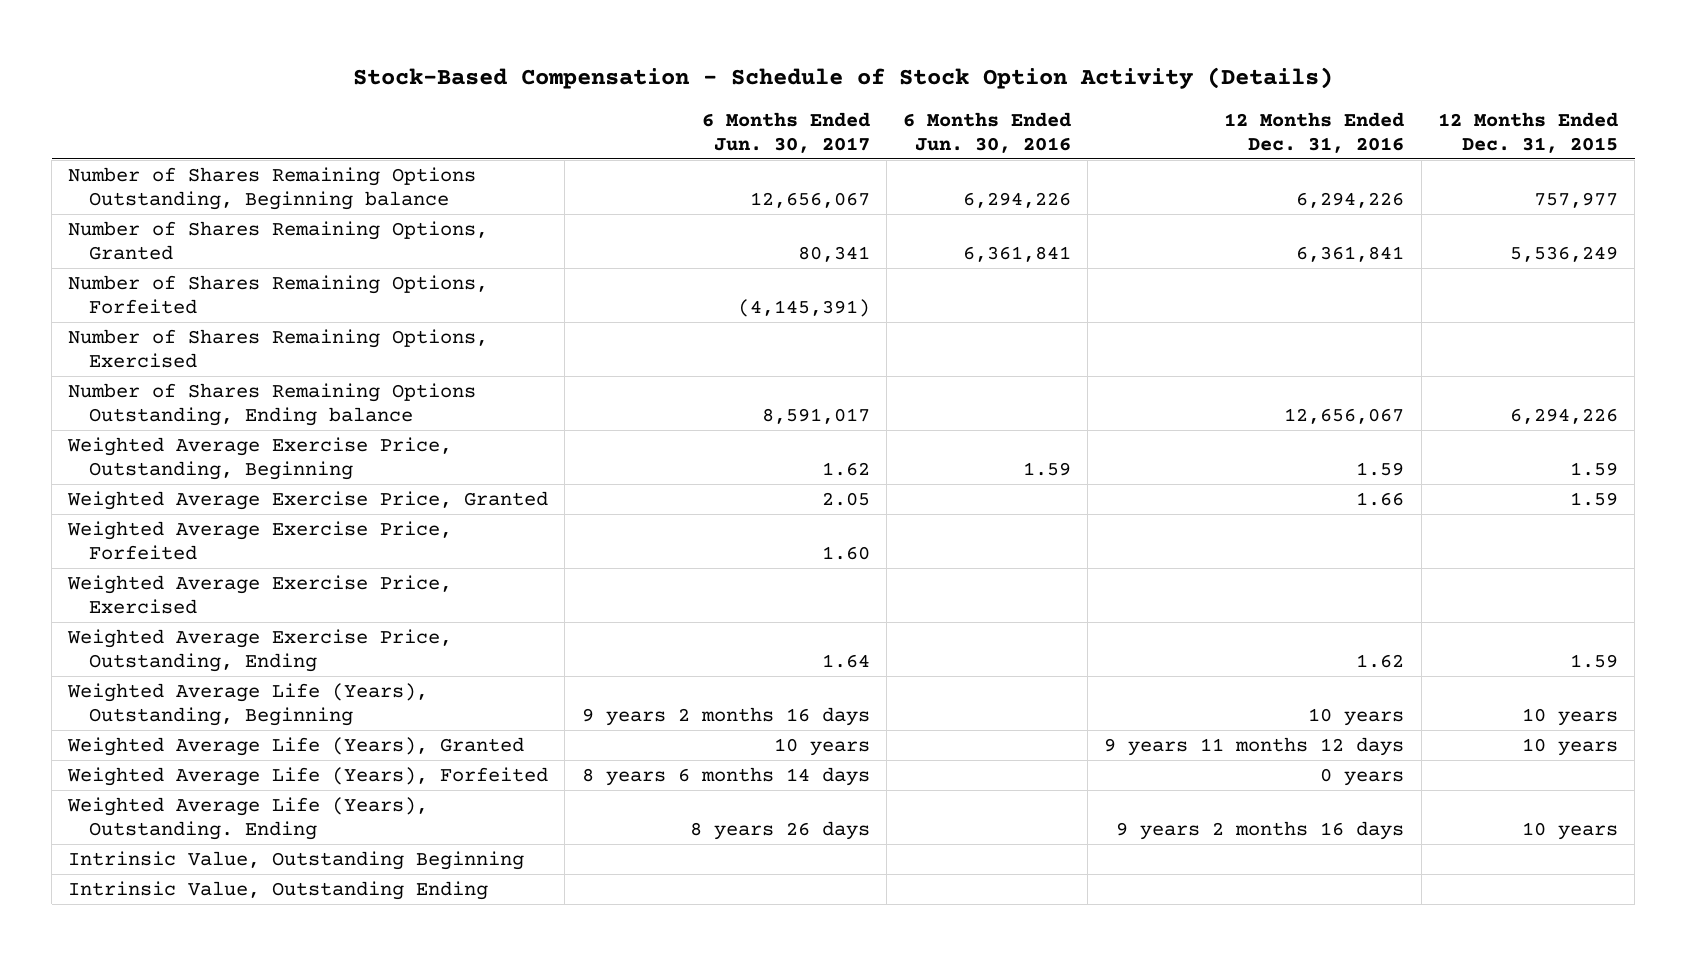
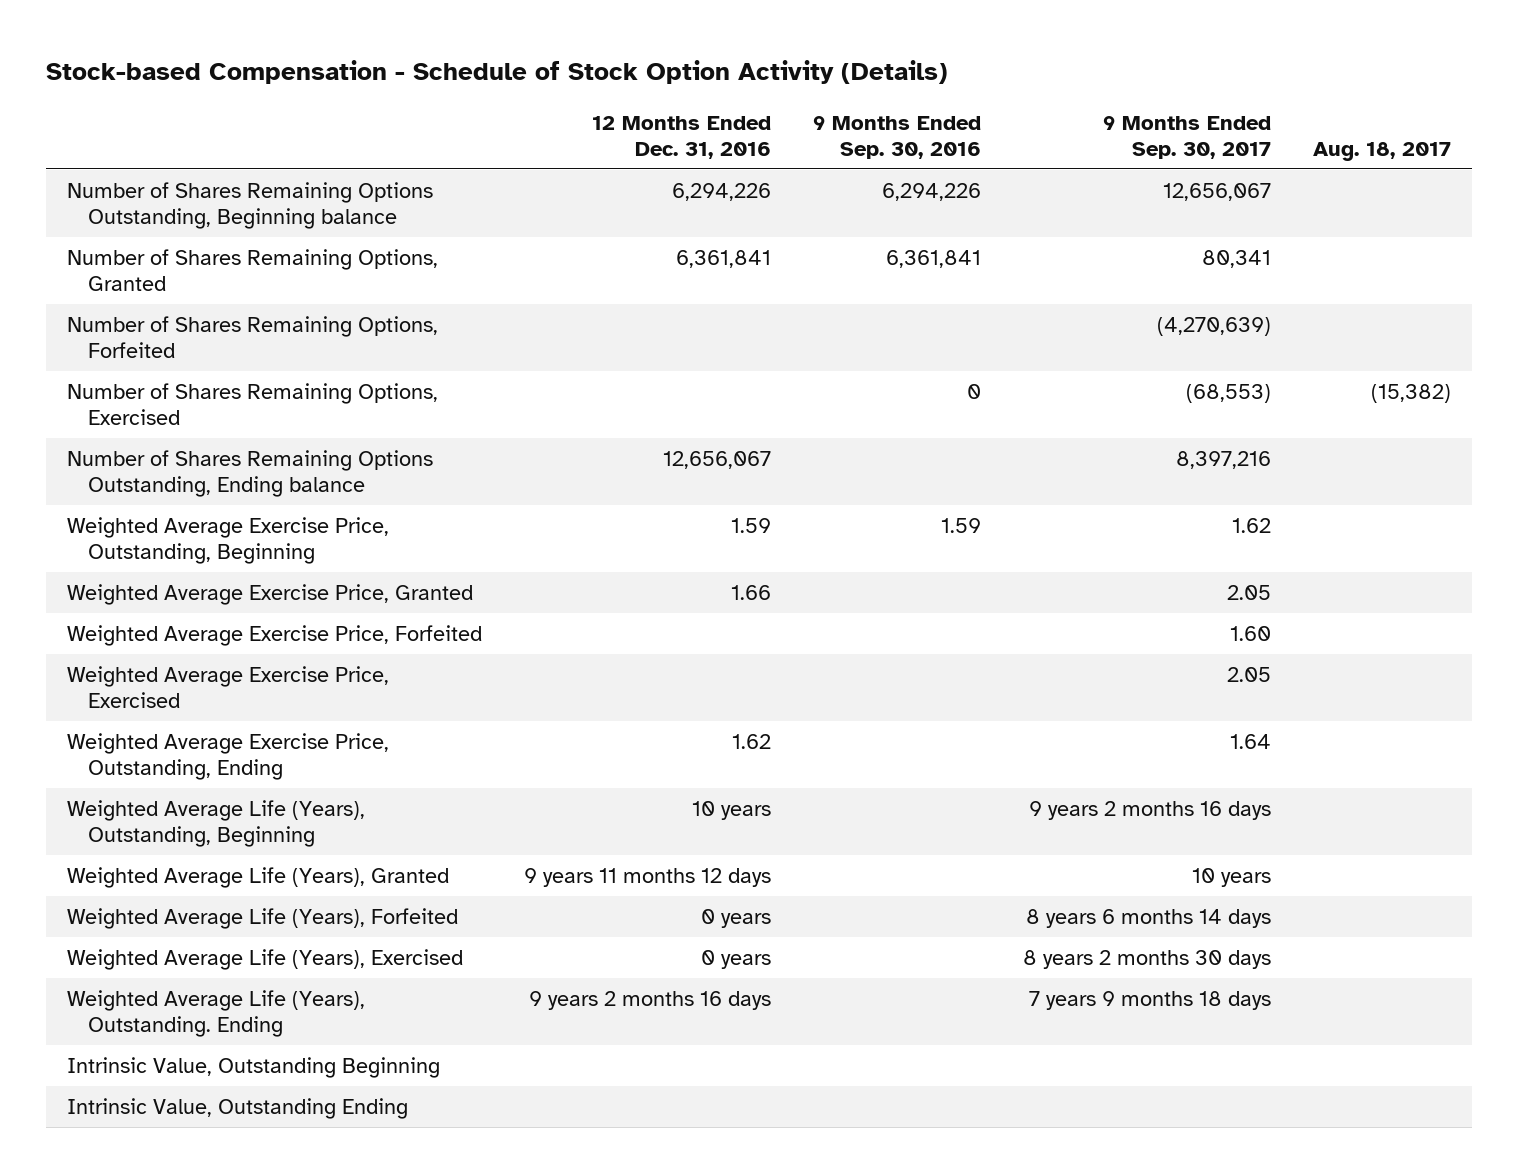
- Stock-Based Compensation - Schedule of Stock Option Activity (Details)
+ Stock-based Compensation - Schedule of Stock Option Activity (Details)
- | 6 Months Ended Jun. 30, 2017 | 6 Months Ended Jun. 30, 2016 | 12 Months Ended Dec. 31, 2016 | 12 Months Ended Dec. 31, 2015
+ | 12 Months Ended Dec. 31, 2016 | 9 Months Ended Sep. 30, 2016 | 9 Months Ended Sep. 30, 2017 | Aug. 18, 2017
+ Weighted Average Life (Years), Exercised | 0 years | | 8 years 2 months 30 days |

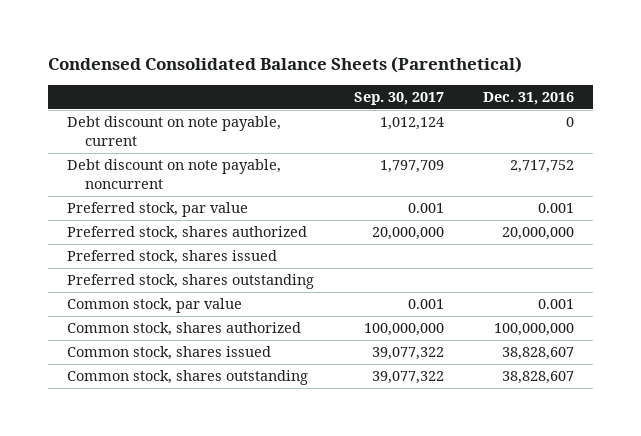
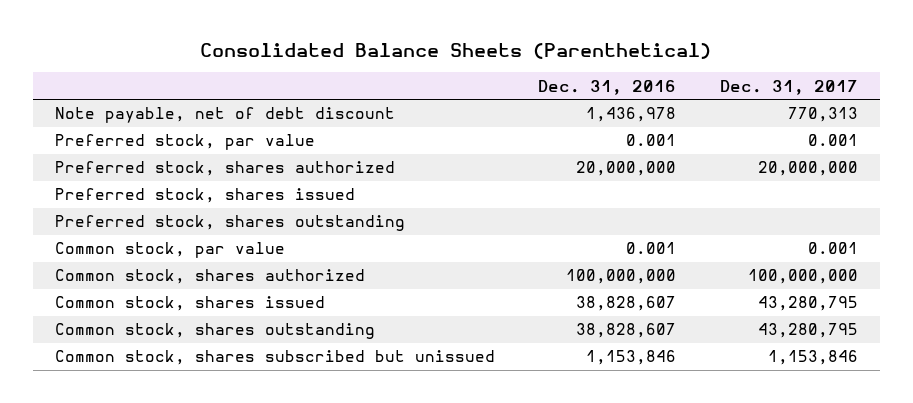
- Condensed Consolidated Balance Sheets (Parenthetical)
+ Consolidated Balance Sheets (Parenthetical)
- | Sep. 30, 2017 | Dec. 31, 2016
+ | Dec. 31, 2016 | Dec. 31, 2017
- Debt discount on note payable, current | 1,012,124 | 0
- Debt discount on note payable, noncurrent | 1,797,709 | 2,717,752
+ Note payable, net of debt discount | 1,436,978 | 770,313
+ Common stock, shares subscribed but unissued | 1,153,846 | 1,153,846

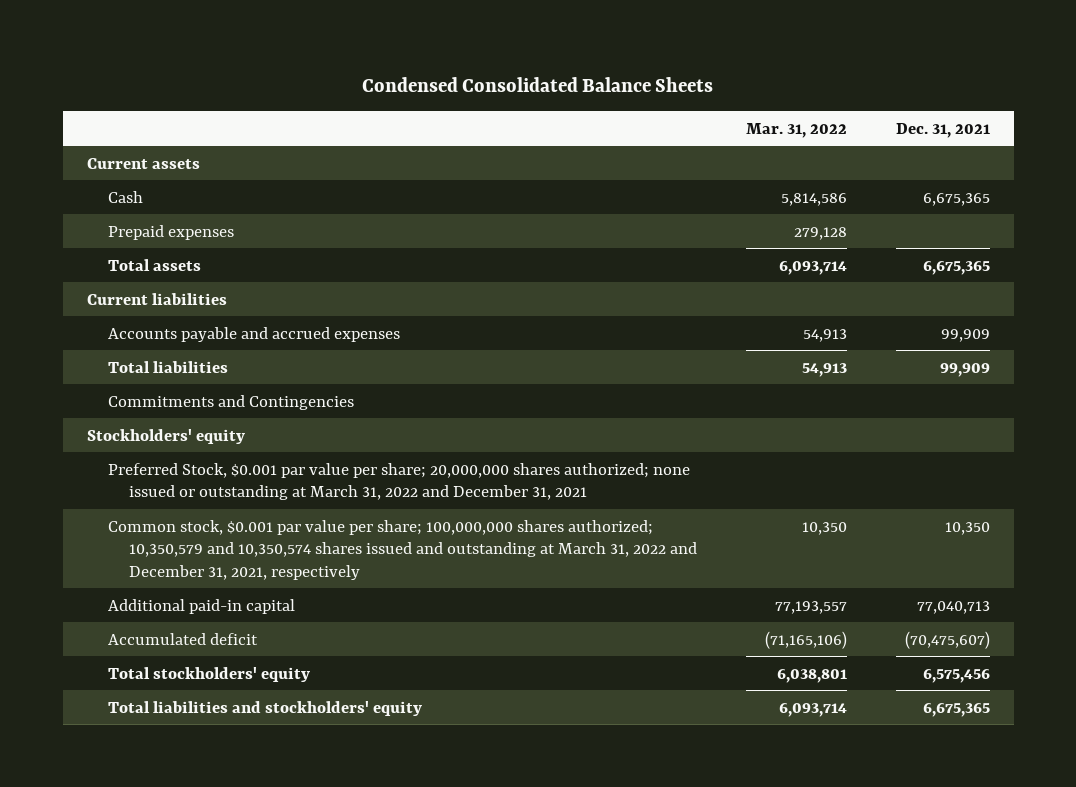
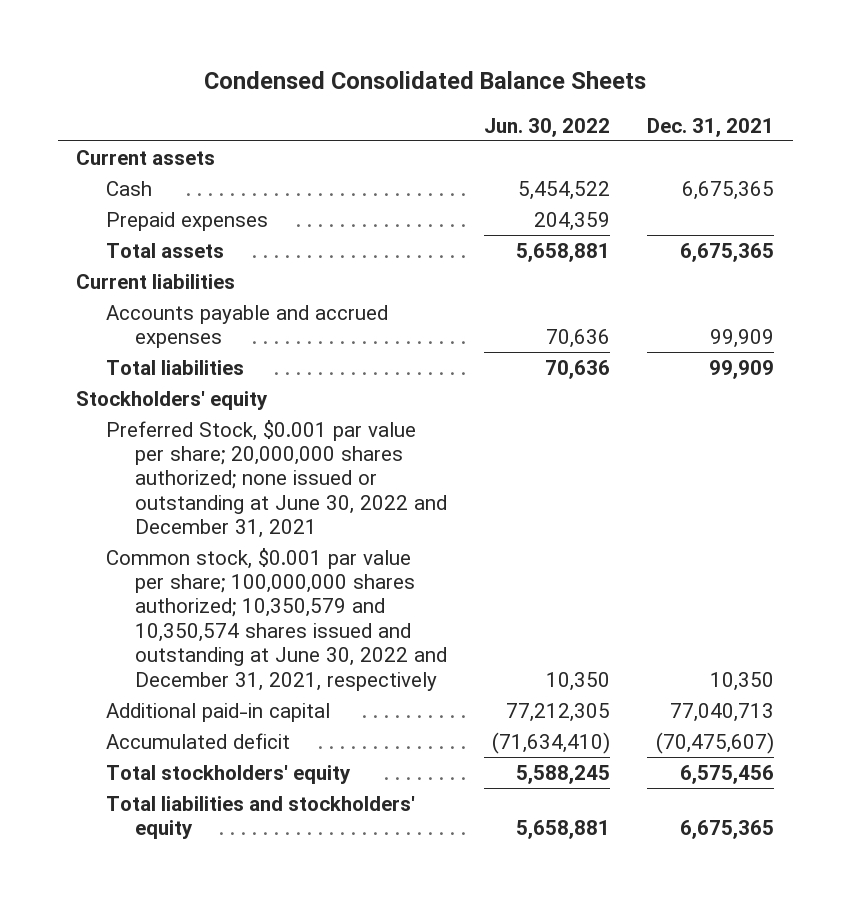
- | Mar. 31, 2022 | Dec. 31, 2021
+ | Jun. 30, 2022 | Dec. 31, 2021
- Commitments and Contingencies
- Preferred Stock, $0.001 par value per share; 20,000,000 shares authorized; none issued or outstanding at March 31, 2022 and December 31, 2021
- Common stock, $0.001 par value per share; 100,000,000 shares authorized; 10,350,579 and 10,350,574 shares issued and outstanding at March 31, 2022 and December 31, 2021, respectively | 10,350 | 10,350
+ Preferred Stock, $0.001 par value per share; 20,000,000 shares authorized; none issued or outstanding at June 30, 2022 and December 31, 2021
+ Common stock, $0.001 par value per share; 100,000,000 shares authorized; 10,350,579 and 10,350,574 shares issued and outstanding at June 30, 2022 and December 31, 2021, respectively | 10,350 | 10,350

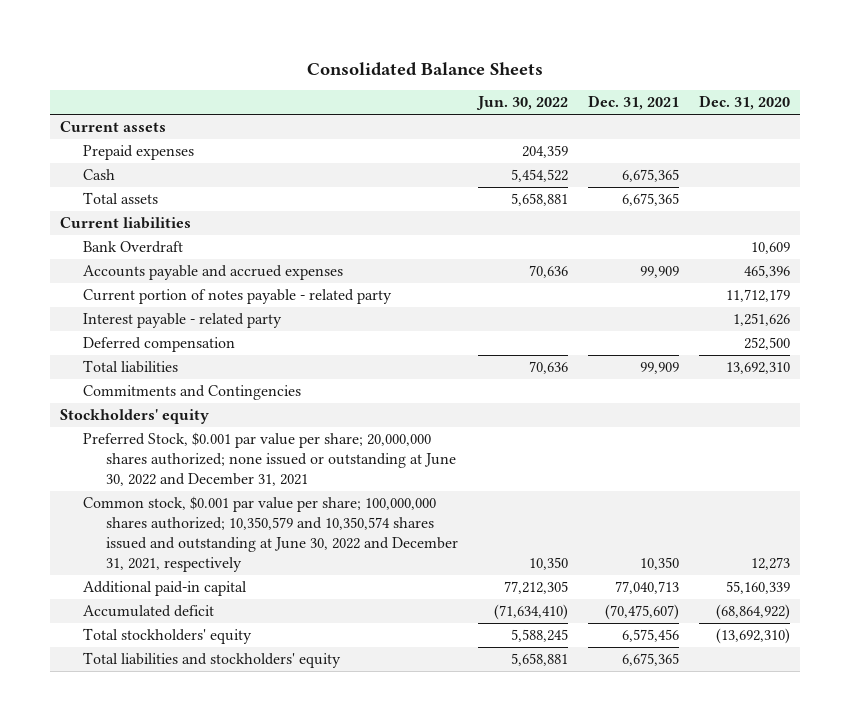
- Condensed Consolidated Balance Sheets
+ Consolidated Balance Sheets
- | Jun. 30, 2022 | Dec. 31, 2021
+ | Jun. 30, 2022 | Dec. 31, 2021 | Dec. 31, 2020
moved down: Cash | 5,454,522 | 6,675,365 |
+ Bank Overdraft | | | 10,609
+ Current portion of notes payable - related party | | | 11,712,179
+ Interest payable - related party | | | 1,251,626
+ Deferred compensation | | | 252,500
+ Commitments and Contingencies

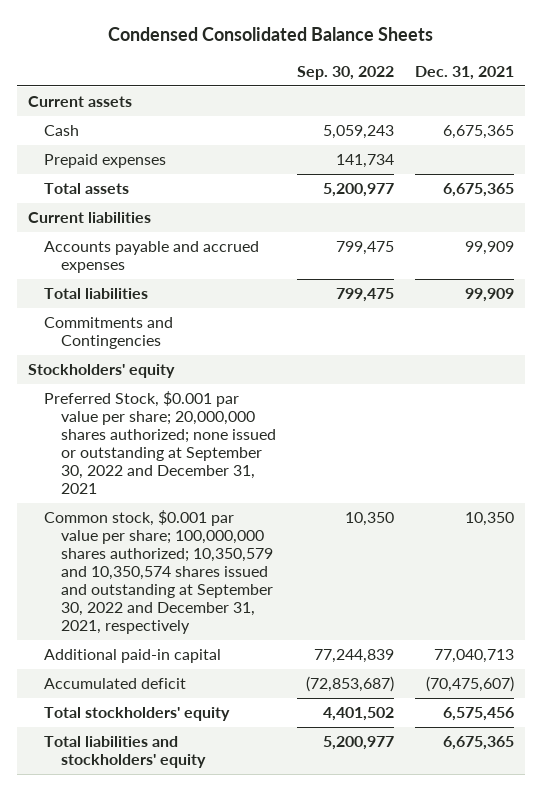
- Consolidated Balance Sheets
+ Condensed Consolidated Balance Sheets
- | Jun. 30, 2022 | Dec. 31, 2021 | Dec. 31, 2020
+ | Sep. 30, 2022 | Dec. 31, 2021
moved down: Prepaid expenses | 141,734 |
- Bank Overdraft | | | 10,609
- Current portion of notes payable - related party | | | 11,712,179
- Interest payable - related party | | | 1,251,626
- Deferred compensation | | | 252,500
- Preferred Stock, $0.001 par value per share; 20,000,000 shares authorized; none issued or outstanding at June 30, 2022 and December 31, 2021
- Common stock, $0.001 par value per share; 100,000,000 shares authorized; 10,350,579 and 10,350,574 shares issued and outstanding at June 30, 2022 and December 31, 2021, respectively | 10,350 | 10,350 | 12,273
+ Preferred Stock, $0.001 par value per share; 20,000,000 shares authorized; none issued or outstanding at September 30, 2022 and December 31, 2021
+ Common stock, $0.001 par value per share; 100,000,000 shares authorized; 10,350,579 and 10,350,574 shares issued and outstanding at September 30, 2022 and December 31, 2021, respectively | 10,350 | 10,350

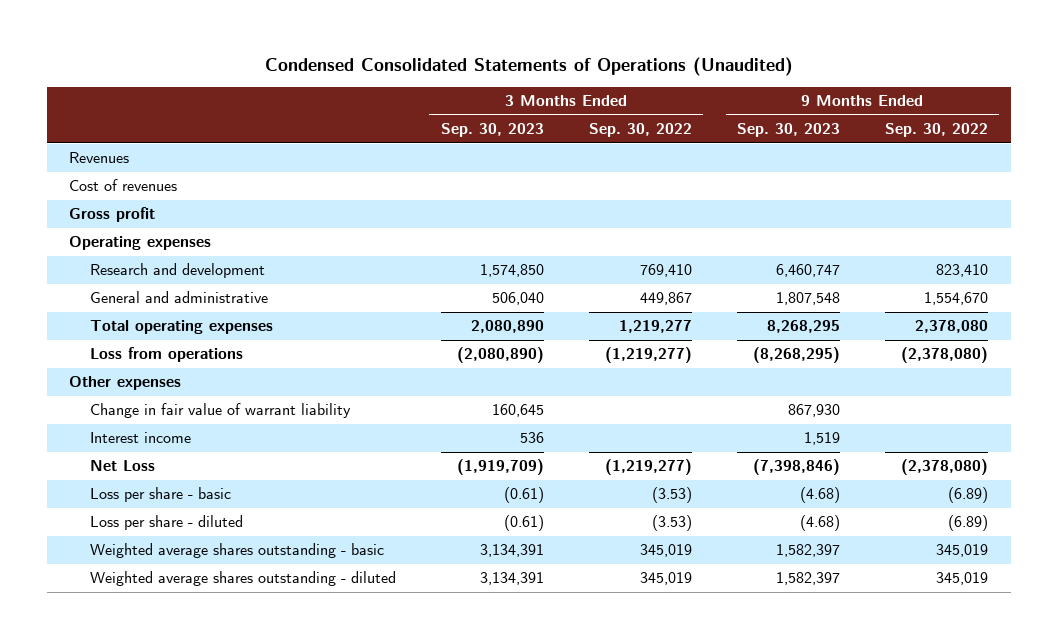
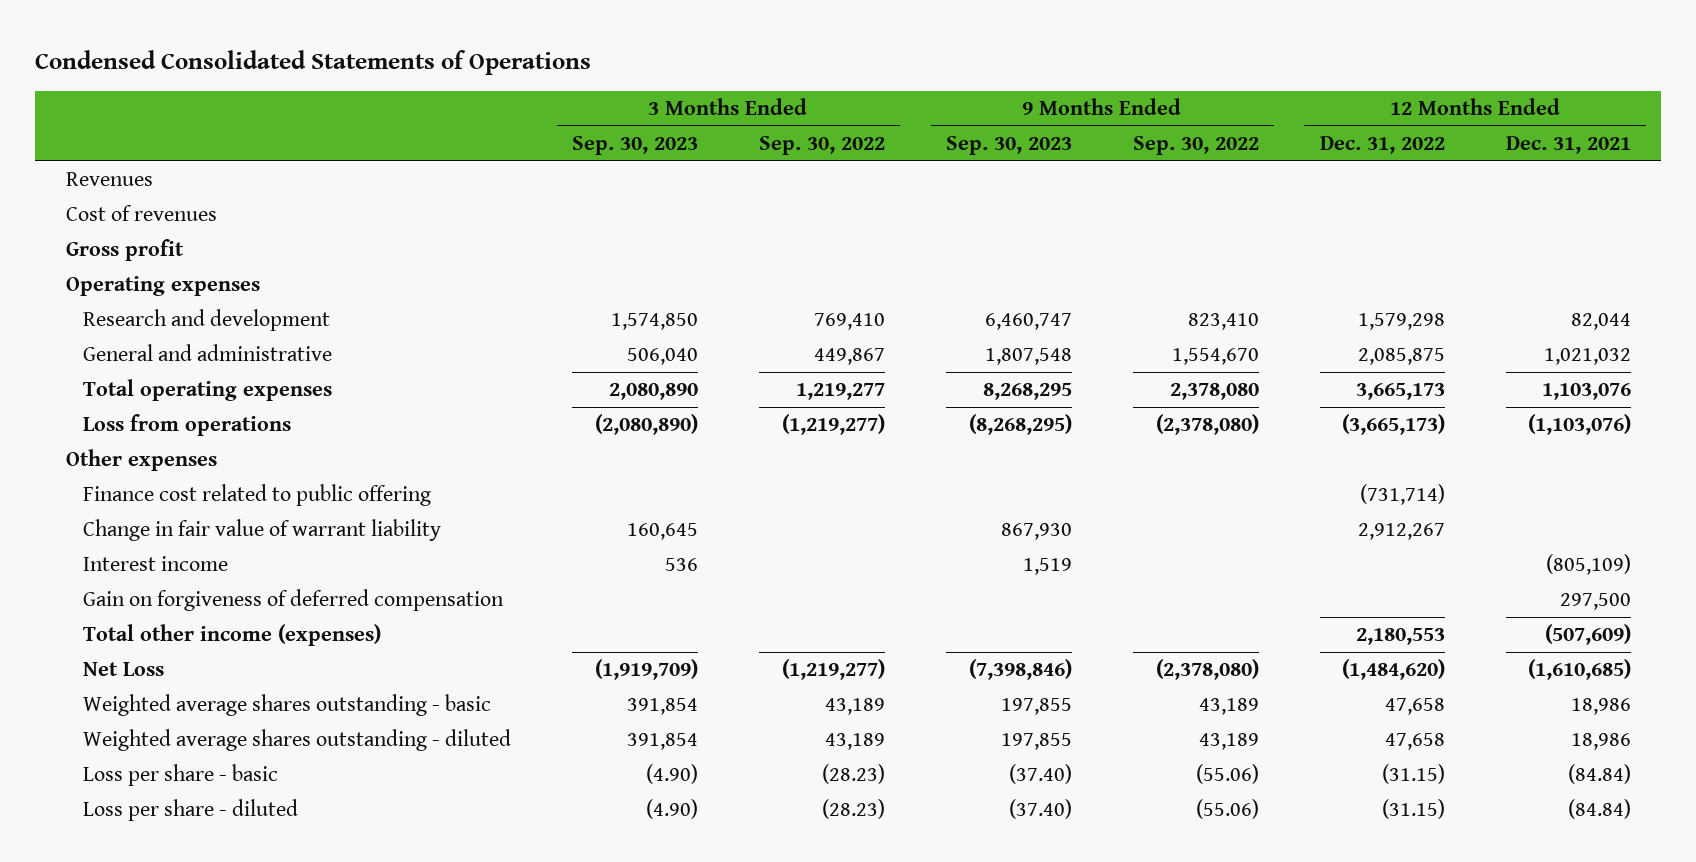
- Condensed Consolidated Statements of Operations (Unaudited)
+ Condensed Consolidated Statements of Operations
- | 3 Months Ended Sep. 30, 2023 | 3 Months Ended Sep. 30, 2022 | 9 Months Ended Sep. 30, 2023 | 9 Months Ended Sep. 30, 2022
+ | 3 Months Ended Sep. 30, 2023 | 3 Months Ended Sep. 30, 2022 | 9 Months Ended Sep. 30, 2023 | 9 Months Ended Sep. 30, 2022 | 12 Months Ended Dec. 31, 2022 | 12 Months Ended Dec. 31, 2021
+ Finance cost related to public offering | | | | | (731,714) |
+ Gain on forgiveness of deferred compensation | | | | | | 297,500
+ Total other income (expenses) | | | | | 2,180,553 | (507,609)
- Loss per share - basic | (0.61) | (3.53) | (4.68) | (6.89)
- Loss per share - diluted | (0.61) | (3.53) | (4.68) | (6.89)
- Weighted average shares outstanding - basic | 3,134,391 | 345,019 | 1,582,397 | 345,019
- Weighted average shares outstanding - diluted | 3,134,391 | 345,019 | 1,582,397 | 345,019
+ Weighted average shares outstanding - basic | 391,854 | 43,189 | 197,855 | 43,189 | 47,658 | 18,986
+ Weighted average shares outstanding - diluted | 391,854 | 43,189 | 197,855 | 43,189 | 47,658 | 18,986
+ Loss per share - basic | (4.90) | (28.23) | (37.40) | (55.06) | (31.15) | (84.84)
+ Loss per share - diluted | (4.90) | (28.23) | (37.40) | (55.06) | (31.15) | (84.84)

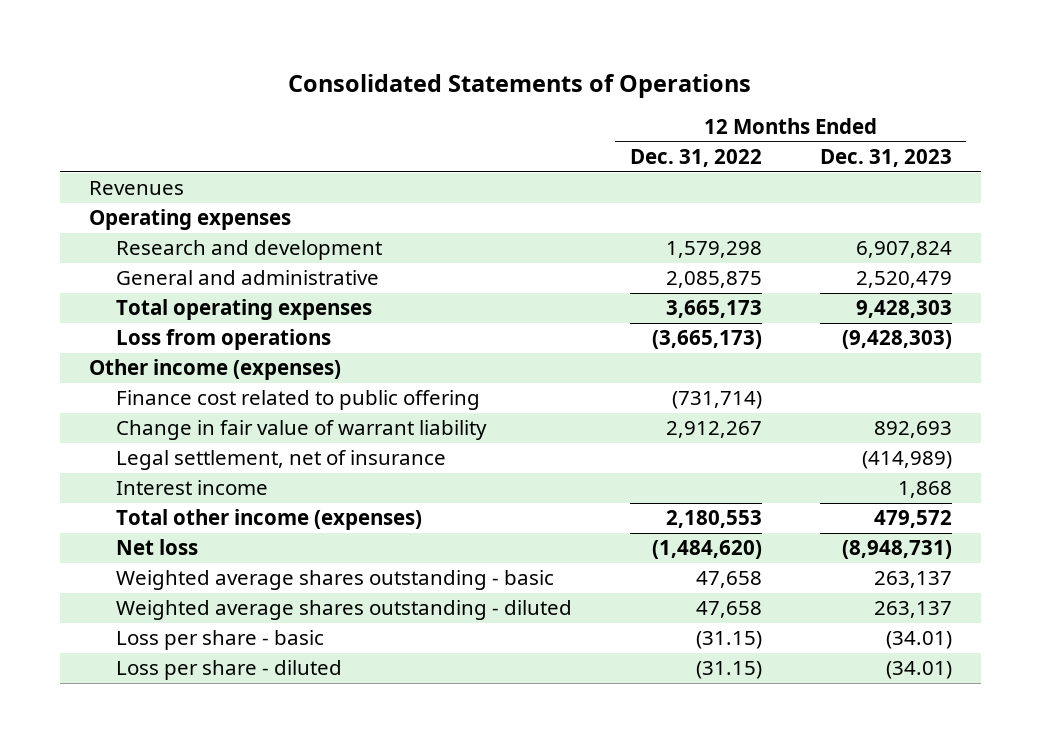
- Condensed Consolidated Statements of Operations
+ Consolidated Statements of Operations
- | 3 Months Ended Sep. 30, 2023 | 3 Months Ended Sep. 30, 2022 | 9 Months Ended Sep. 30, 2023 | 9 Months Ended Sep. 30, 2022 | 12 Months Ended Dec. 31, 2022 | 12 Months Ended Dec. 31, 2021
+ | 12 Months Ended Dec. 31, 2022 | 12 Months Ended Dec. 31, 2023
- Cost of revenues
- Gross profit
- Other expenses
+ Other income (expenses)
+ Legal settlement, net of insurance | | (414,989)
- Gain on forgiveness of deferred compensation | | | | | | 297,500
- Net Loss | (1,919,709) | (1,219,277) | (7,398,846) | (2,378,080) | (1,484,620) | (1,610,685)
+ Net loss | (1,484,620) | (8,948,731)

